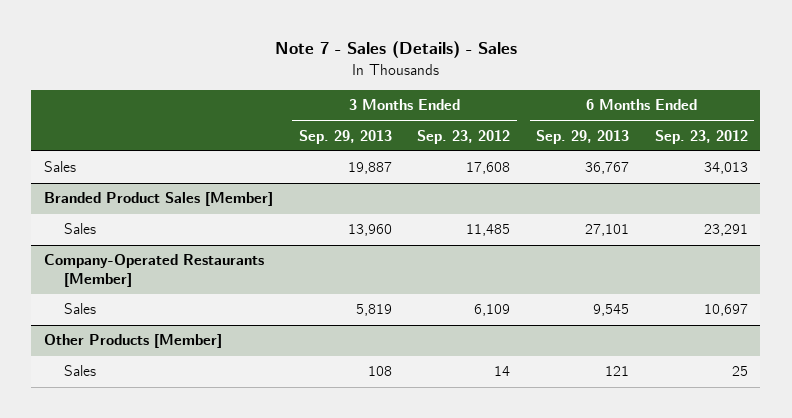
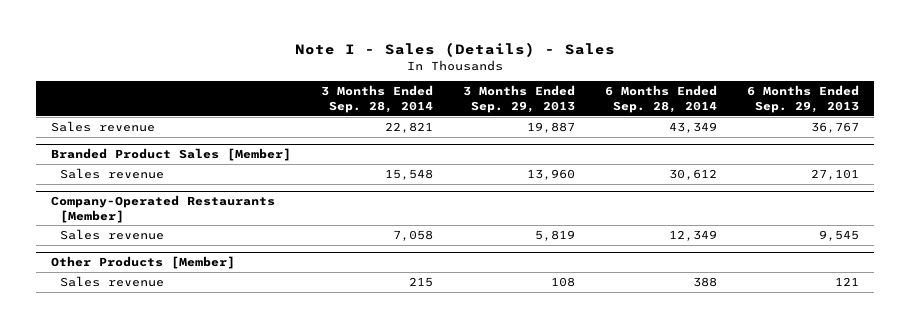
- Note 7 - Sales (Details) - Sales
+ Note I - Sales (Details) - Sales
- | 3 Months Ended Sep. 29, 2013 | 3 Months Ended Sep. 23, 2012 | 6 Months Ended Sep. 29, 2013 | 6 Months Ended Sep. 23, 2012
+ | 3 Months Ended Sep. 28, 2014 | 3 Months Ended Sep. 29, 2013 | 6 Months Ended Sep. 28, 2014 | 6 Months Ended Sep. 29, 2013
- Sales | 19,887 | 17,608 | 36,767 | 34,013
+ Sales revenue | 22,821 | 19,887 | 43,349 | 36,767
@ Branded Product Sales [Member]
- Sales | 13,960 | 11,485 | 27,101 | 23,291
+ Sales revenue | 15,548 | 13,960 | 30,612 | 27,101
@ Company-Operated Restaurants [Member]
- Sales | 5,819 | 6,109 | 9,545 | 10,697
+ Sales revenue | 7,058 | 5,819 | 12,349 | 9,545
@ Other Products [Member]
- Sales | 108 | 14 | 121 | 25
+ Sales revenue | 215 | 108 | 388 | 121

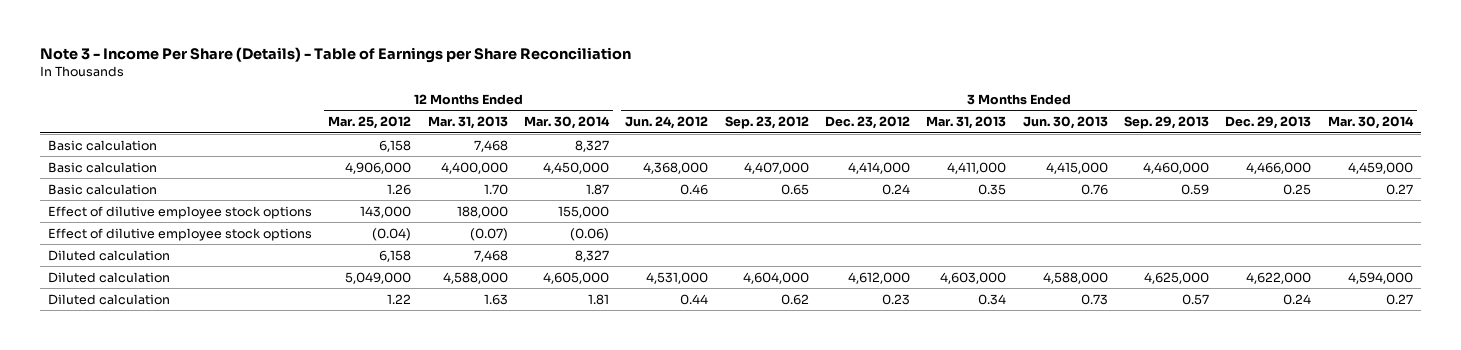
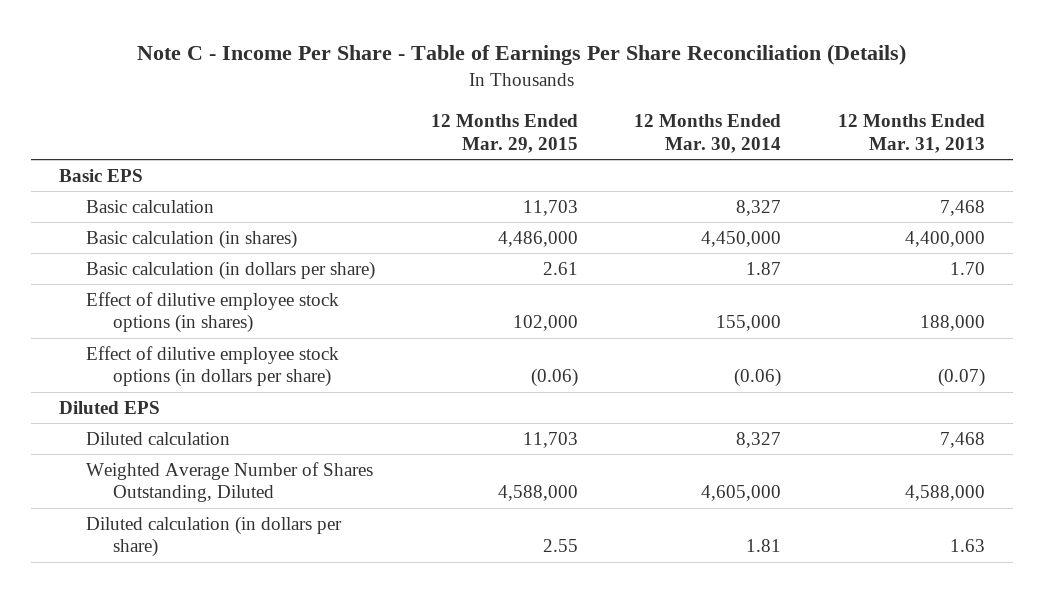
- Note 3 - Income Per Share (Details) - Table of Earnings per Share Reconciliation
+ Note C - Income Per Share - Table of Earnings Per Share Reconciliation (Details)
- | 12 Months Ended Mar. 25, 2012 | 12 Months Ended Mar. 31, 2013 | 12 Months Ended Mar. 30, 2014 | 3 Months Ended Jun. 24, 2012 | 3 Months Ended Sep. 23, 2012 | 3 Months Ended Dec. 23, 2012 | 3 Months Ended Mar. 31, 2013 | 3 Months Ended Jun. 30, 2013 | 3 Months Ended Sep. 29, 2013 | 3 Months Ended Dec. 29, 2013 | 3 Months Ended Mar. 30, 2014
+ | 12 Months Ended Mar. 29, 2015 | 12 Months Ended Mar. 30, 2014 | 12 Months Ended Mar. 31, 2013
+ Basic EPS
- Basic calculation | 4,906,000 | 4,400,000 | 4,450,000 | 4,368,000 | 4,407,000 | 4,414,000 | 4,411,000 | 4,415,000 | 4,460,000 | 4,466,000 | 4,459,000
- Basic calculation | 1.26 | 1.70 | 1.87 | 0.46 | 0.65 | 0.24 | 0.35 | 0.76 | 0.59 | 0.25 | 0.27
- Effect of dilutive employee stock options | 143,000 | 188,000 | 155,000 | | | | | | | |
- Effect of dilutive employee stock options | (0.04) | (0.07) | (0.06) | | | | | | | |
+ Basic calculation (in shares) | 4,486,000 | 4,450,000 | 4,400,000
+ Basic calculation (in dollars per share) | 2.61 | 1.87 | 1.70
+ Effect of dilutive employee stock options (in shares) | 102,000 | 155,000 | 188,000
+ Effect of dilutive employee stock options (in dollars per share) | (0.06) | (0.06) | (0.07)
+ Diluted EPS
- Diluted calculation | 5,049,000 | 4,588,000 | 4,605,000 | 4,531,000 | 4,604,000 | 4,612,000 | 4,603,000 | 4,588,000 | 4,625,000 | 4,622,000 | 4,594,000
- Diluted calculation | 1.22 | 1.63 | 1.81 | 0.44 | 0.62 | 0.23 | 0.34 | 0.73 | 0.57 | 0.24 | 0.27
+ Weighted Average Number of Shares Outstanding, Diluted | 4,588,000 | 4,605,000 | 4,588,000
+ Diluted calculation (in dollars per share) | 2.55 | 1.81 | 1.63

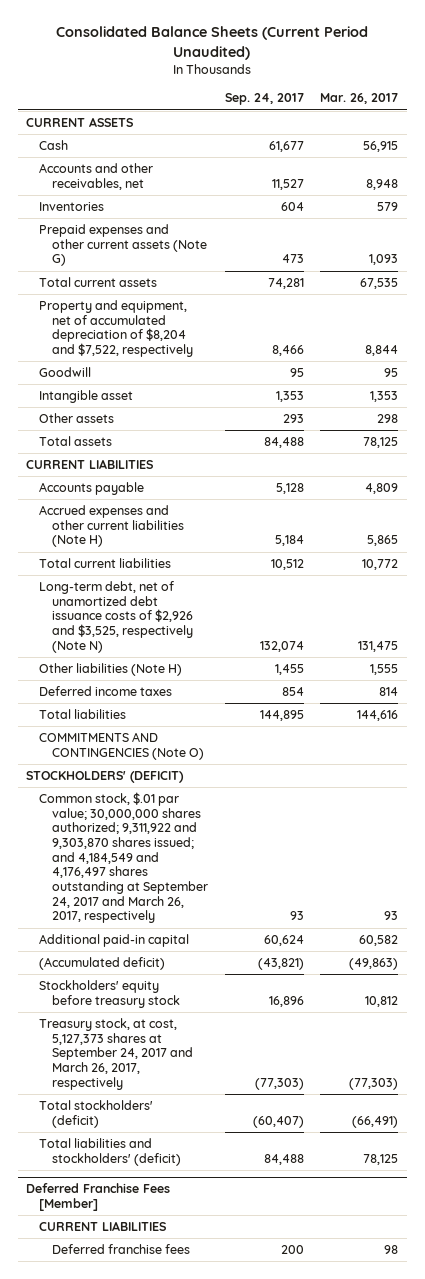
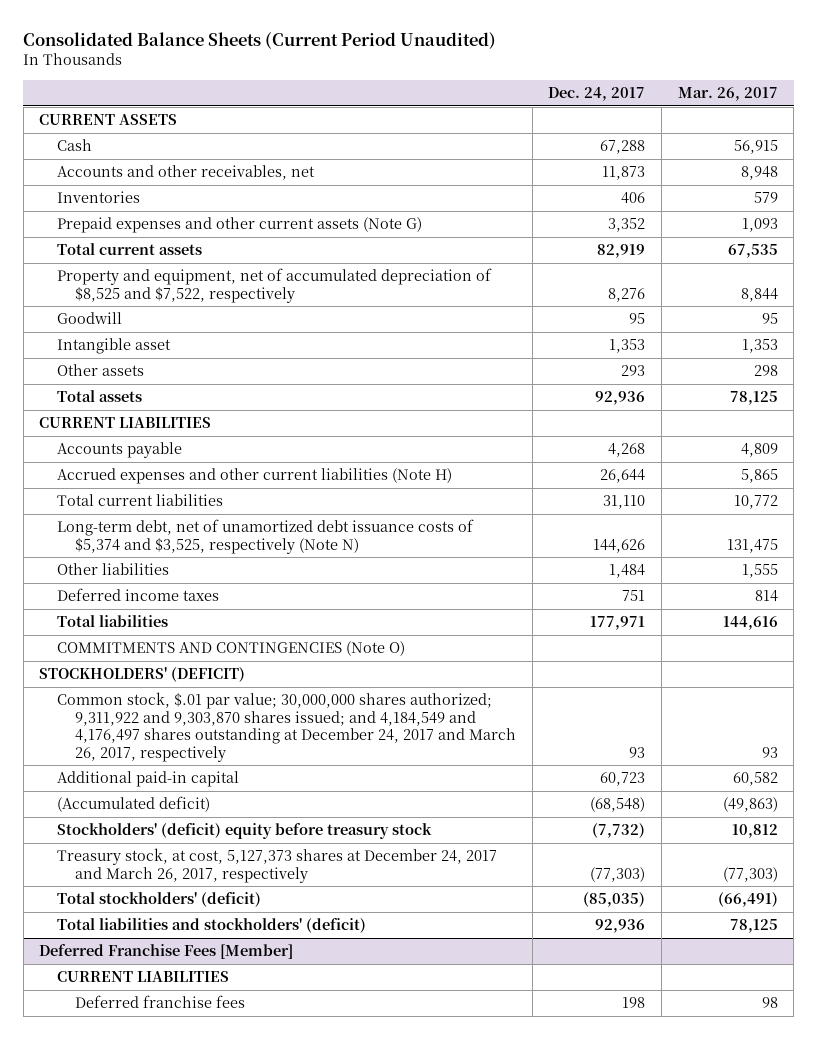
- | Sep. 24, 2017 | Mar. 26, 2017
+ | Dec. 24, 2017 | Mar. 26, 2017
- Property and equipment, net of accumulated depreciation of $8,204 and $7,522, respectively | 8,466 | 8,844
+ Property and equipment, net of accumulated depreciation of $8,525 and $7,522, respectively | 8,276 | 8,844
- Long-term debt, net of unamortized debt issuance costs of $2,926 and $3,525, respectively (Note N) | 132,074 | 131,475
- Other liabilities (Note H) | 1,455 | 1,555
+ Long-term debt, net of unamortized debt issuance costs of $5,374 and $3,525, respectively (Note N) | 144,626 | 131,475
+ Other liabilities | 1,484 | 1,555
- Common stock, $.01 par value; 30,000,000 shares authorized; 9,311,922 and 9,303,870 shares issued; and 4,184,549 and 4,176,497 shares outstanding at September 24, 2017 and March 26, 2017, respectively | 93 | 93
+ Common stock, $.01 par value; 30,000,000 shares authorized; 9,311,922 and 9,303,870 shares issued; and 4,184,549 and 4,176,497 shares outstanding at December 24, 2017 and March 26, 2017, respectively | 93 | 93
- Stockholders' equity before treasury stock | 16,896 | 10,812
- Treasury stock, at cost, 5,127,373 shares at September 24, 2017 and March 26, 2017, respectively | (77,303) | (77,303)
+ Stockholders' (deficit) equity before treasury stock | (7,732) | 10,812
+ Treasury stock, at cost, 5,127,373 shares at December 24, 2017 and March 26, 2017, respectively | (77,303) | (77,303)

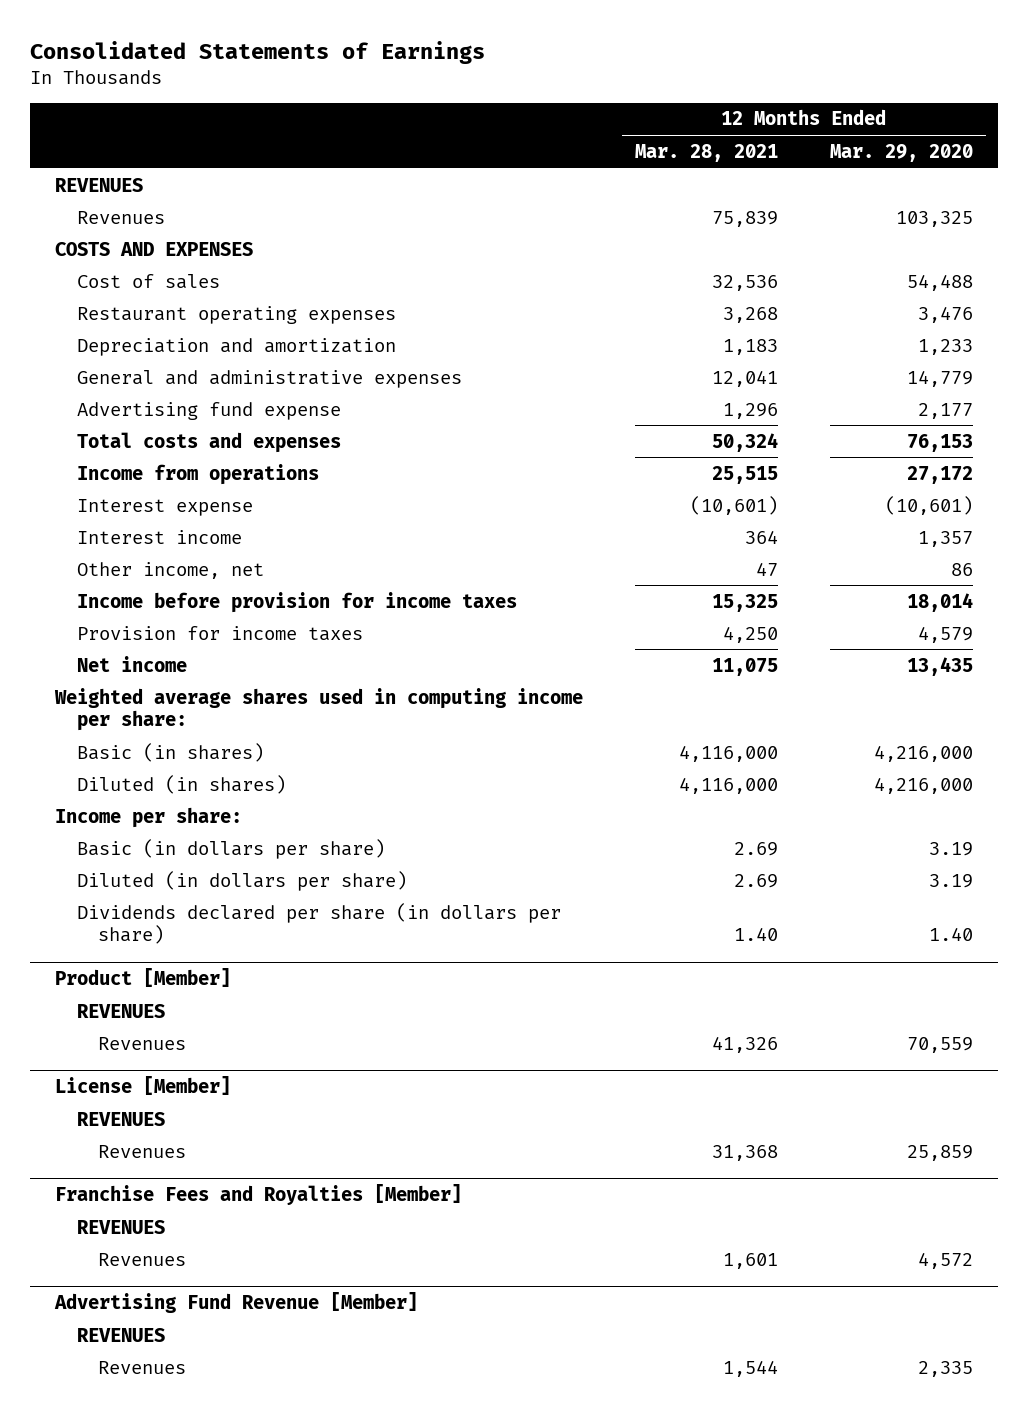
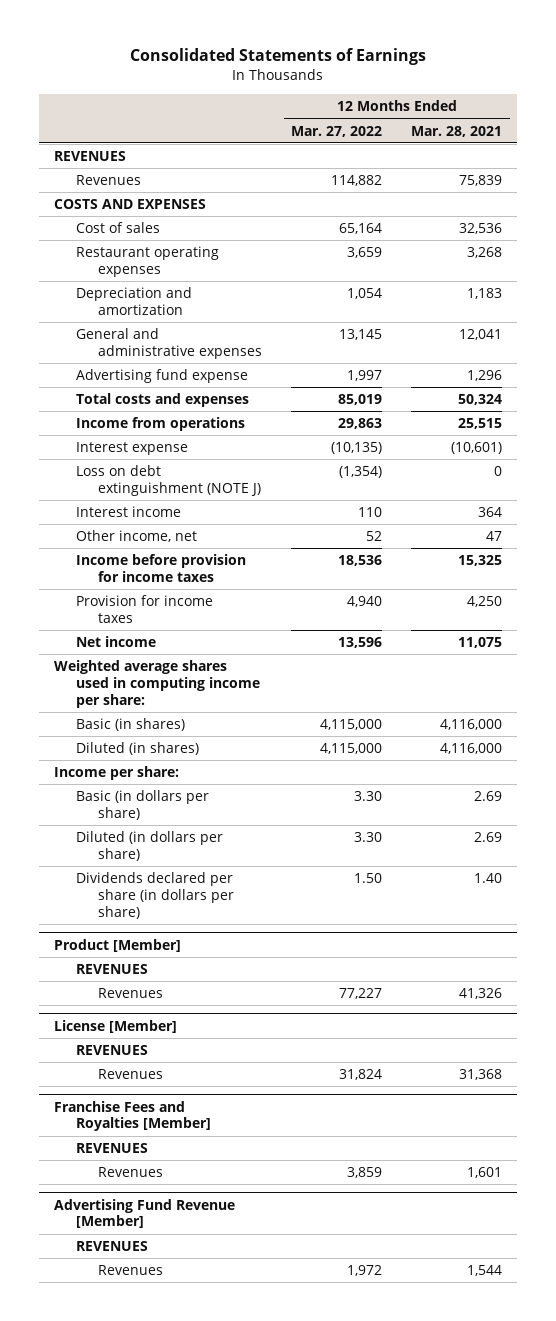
- | 12 Months Ended Mar. 28, 2021 | 12 Months Ended Mar. 29, 2020
+ | 12 Months Ended Mar. 27, 2022 | 12 Months Ended Mar. 28, 2021
+ Loss on debt extinguishment (NOTE J) | (1,354) | 0

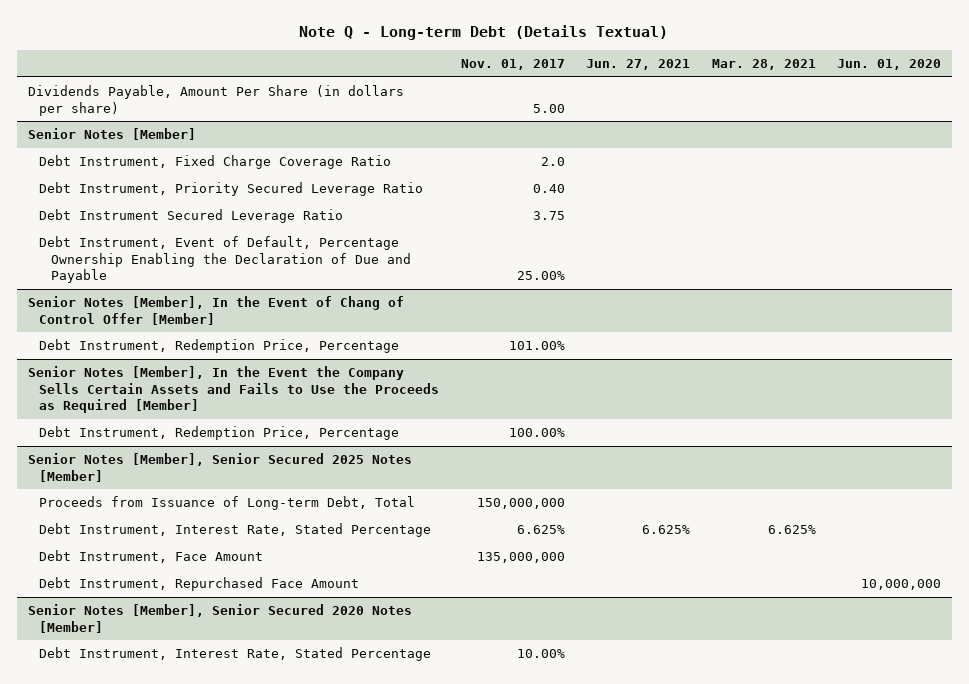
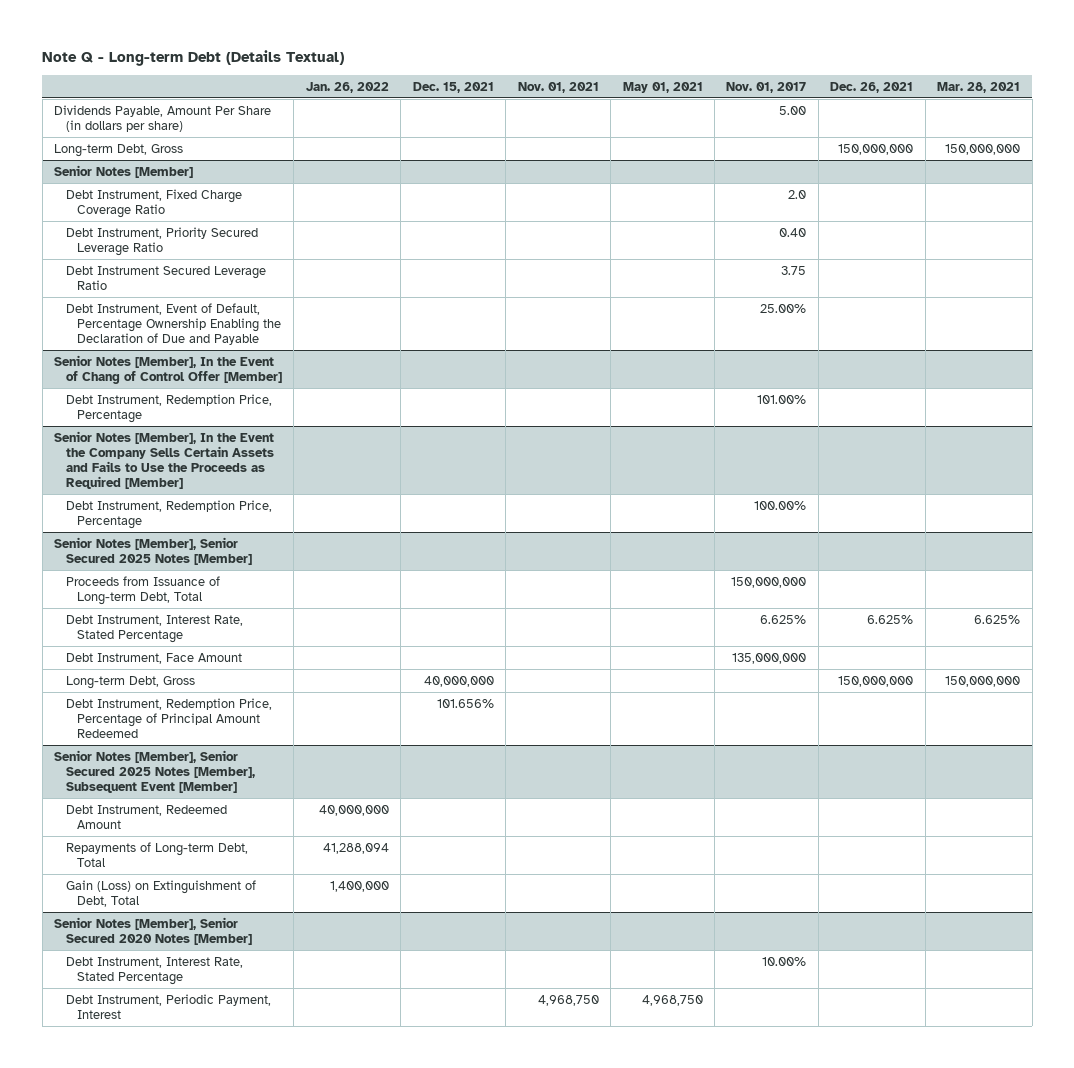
- | Nov. 01, 2017 | Jun. 27, 2021 | Mar. 28, 2021 | Jun. 01, 2020
+ | Jan. 26, 2022 | Dec. 15, 2021 | Nov. 01, 2021 | May 01, 2021 | Nov. 01, 2017 | Dec. 26, 2021 | Mar. 28, 2021
+ Long-term Debt, Gross | | | | | | 150,000,000 | 150,000,000
@ Senior Notes [Member], Senior Secured 2025 Notes [Member]
- Debt Instrument, Repurchased Face Amount | | | | 10,000,000
+ Long-term Debt, Gross | | 40,000,000 | | | | 150,000,000 | 150,000,000
+ Debt Instrument, Redemption Price, Percentage of Principal Amount Redeemed | | 101.656% | | | | |
+ Senior Notes [Member], Senior Secured 2025 Notes [Member], Subsequent Event [Member]
+ Debt Instrument, Redeemed Amount | 40,000,000 | | | | | |
+ Repayments of Long-term Debt, Total | 41,288,094 | | | | | |
+ Gain (Loss) on Extinguishment of Debt, Total | 1,400,000 | | | | | |
@ Senior Notes [Member], Senior Secured 2020 Notes [Member]
+ Debt Instrument, Periodic Payment, Interest | | | 4,968,750 | 4,968,750 | | |

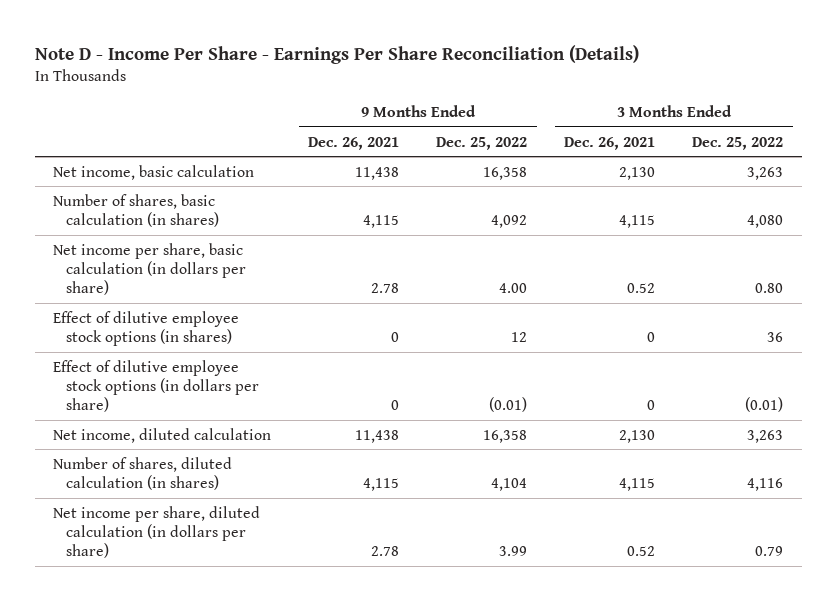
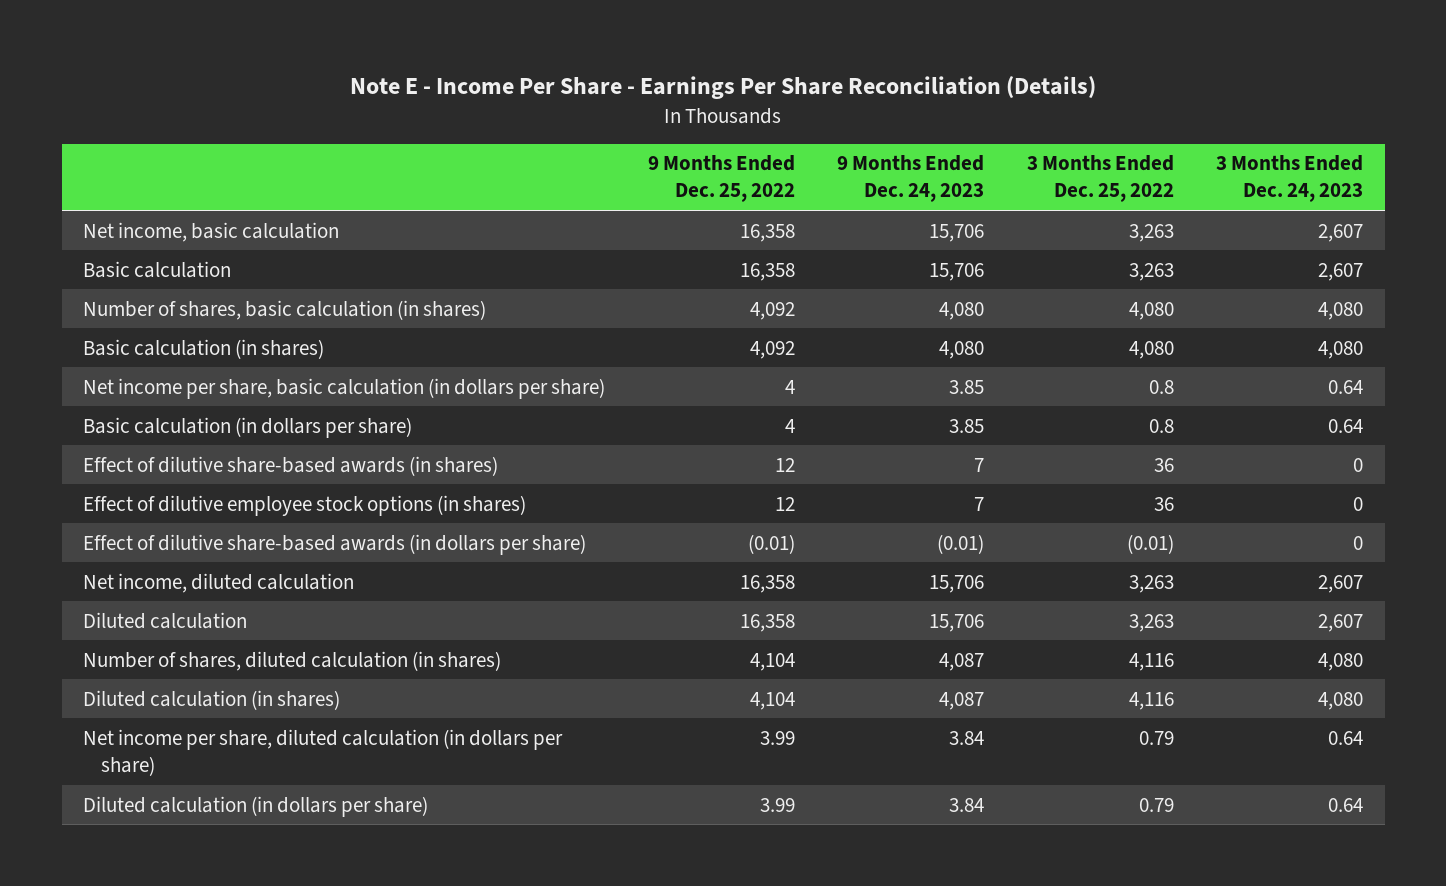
- Note D - Income Per Share - Earnings Per Share Reconciliation (Details)
+ Note E - Income Per Share - Earnings Per Share Reconciliation (Details)
- | 9 Months Ended Dec. 26, 2021 | 9 Months Ended Dec. 25, 2022 | 3 Months Ended Dec. 26, 2021 | 3 Months Ended Dec. 25, 2022
+ | 9 Months Ended Dec. 25, 2022 | 9 Months Ended Dec. 24, 2023 | 3 Months Ended Dec. 25, 2022 | 3 Months Ended Dec. 24, 2023
+ Basic calculation | 16,358 | 15,706 | 3,263 | 2,607
- Net income per share, basic calculation (in dollars per share) | 2.78 | 4.00 | 0.52 | 0.80
+ Basic calculation (in shares) | 4,092 | 4,080 | 4,080 | 4,080
+ Net income per share, basic calculation (in dollars per share) | 4 | 3.85 | 0.8 | 0.64
+ Basic calculation (in dollars per share) | 4 | 3.85 | 0.8 | 0.64
+ Effect of dilutive share-based awards (in shares) | 12 | 7 | 36 | 0
- Effect of dilutive employee stock options (in dollars per share) | 0 | (0.01) | 0 | (0.01)
+ Effect of dilutive share-based awards (in dollars per share) | (0.01) | (0.01) | (0.01) | 0
+ Diluted calculation | 16,358 | 15,706 | 3,263 | 2,607
+ Diluted calculation (in shares) | 4,104 | 4,087 | 4,116 | 4,080
+ Diluted calculation (in dollars per share) | 3.99 | 3.84 | 0.79 | 0.64

